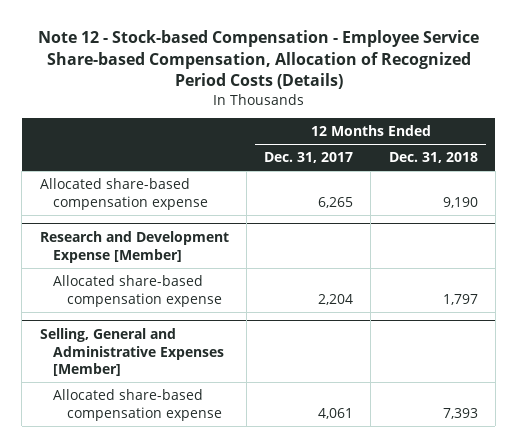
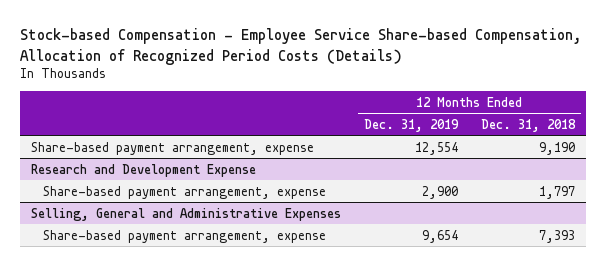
- Note 12 - Stock-based Compensation - Employee Service Share-based Compensation, Allocation of Recognized Period Costs (Details)
+ Stock-based Compensation - Employee Service Share-based Compensation, Allocation of Recognized Period Costs (Details)
- | 12 Months Ended Dec. 31, 2017 | 12 Months Ended Dec. 31, 2018
+ | 12 Months Ended Dec. 31, 2019 | 12 Months Ended Dec. 31, 2018
- Allocated share-based compensation expense | 6,265 | 9,190
- Research and Development Expense [Member]
- Allocated share-based compensation expense | 2,204 | 1,797
- Selling, General and Administrative Expenses [Member]
- Allocated share-based compensation expense | 4,061 | 7,393
+ Share-based payment arrangement, expense | 12,554 | 9,190
+ Research and Development Expense
+ Share-based payment arrangement, expense | 2,900 | 1,797
+ Selling, General and Administrative Expenses
+ Share-based payment arrangement, expense | 9,654 | 7,393

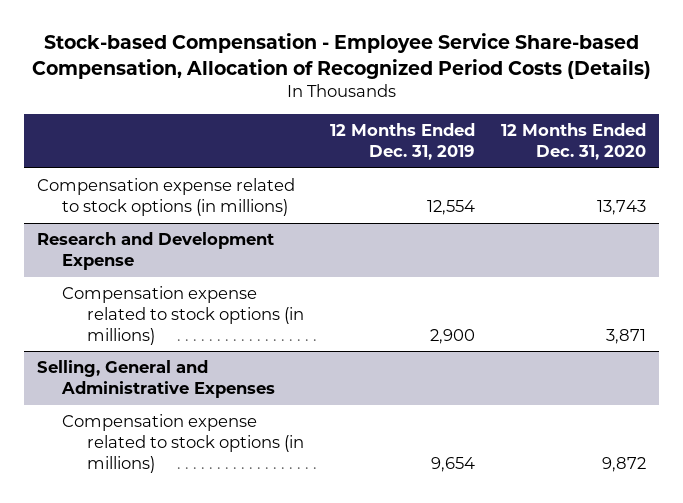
- | 12 Months Ended Dec. 31, 2019 | 12 Months Ended Dec. 31, 2018
+ | 12 Months Ended Dec. 31, 2019 | 12 Months Ended Dec. 31, 2020
- Share-based payment arrangement, expense | 12,554 | 9,190
+ Compensation expense related to stock options (in millions) | 12,554 | 13,743
@ Research and Development Expense
- Share-based payment arrangement, expense | 2,900 | 1,797
+ Compensation expense related to stock options (in millions) | 2,900 | 3,871
@ Selling, General and Administrative Expenses
- Share-based payment arrangement, expense | 9,654 | 7,393
+ Compensation expense related to stock options (in millions) | 9,654 | 9,872

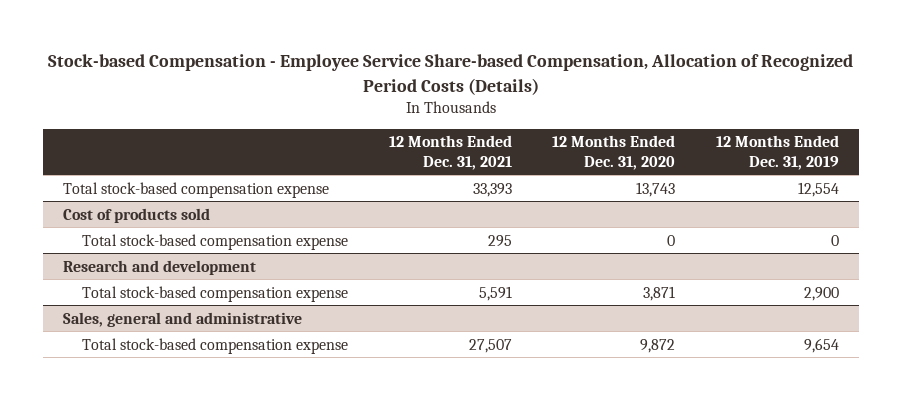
- | 12 Months Ended Dec. 31, 2019 | 12 Months Ended Dec. 31, 2020
+ | 12 Months Ended Dec. 31, 2021 | 12 Months Ended Dec. 31, 2020 | 12 Months Ended Dec. 31, 2019
- Compensation expense related to stock options (in millions) | 12,554 | 13,743
- Research and Development Expense
- Compensation expense related to stock options (in millions) | 2,900 | 3,871
- Selling, General and Administrative Expenses
- Compensation expense related to stock options (in millions) | 9,654 | 9,872
+ Total stock-based compensation expense | 33,393 | 13,743 | 12,554
+ Cost of products sold
+ Total stock-based compensation expense | 295 | 0 | 0
+ Research and development
+ Total stock-based compensation expense | 5,591 | 3,871 | 2,900
+ Sales, general and administrative
+ Total stock-based compensation expense | 27,507 | 9,872 | 9,654

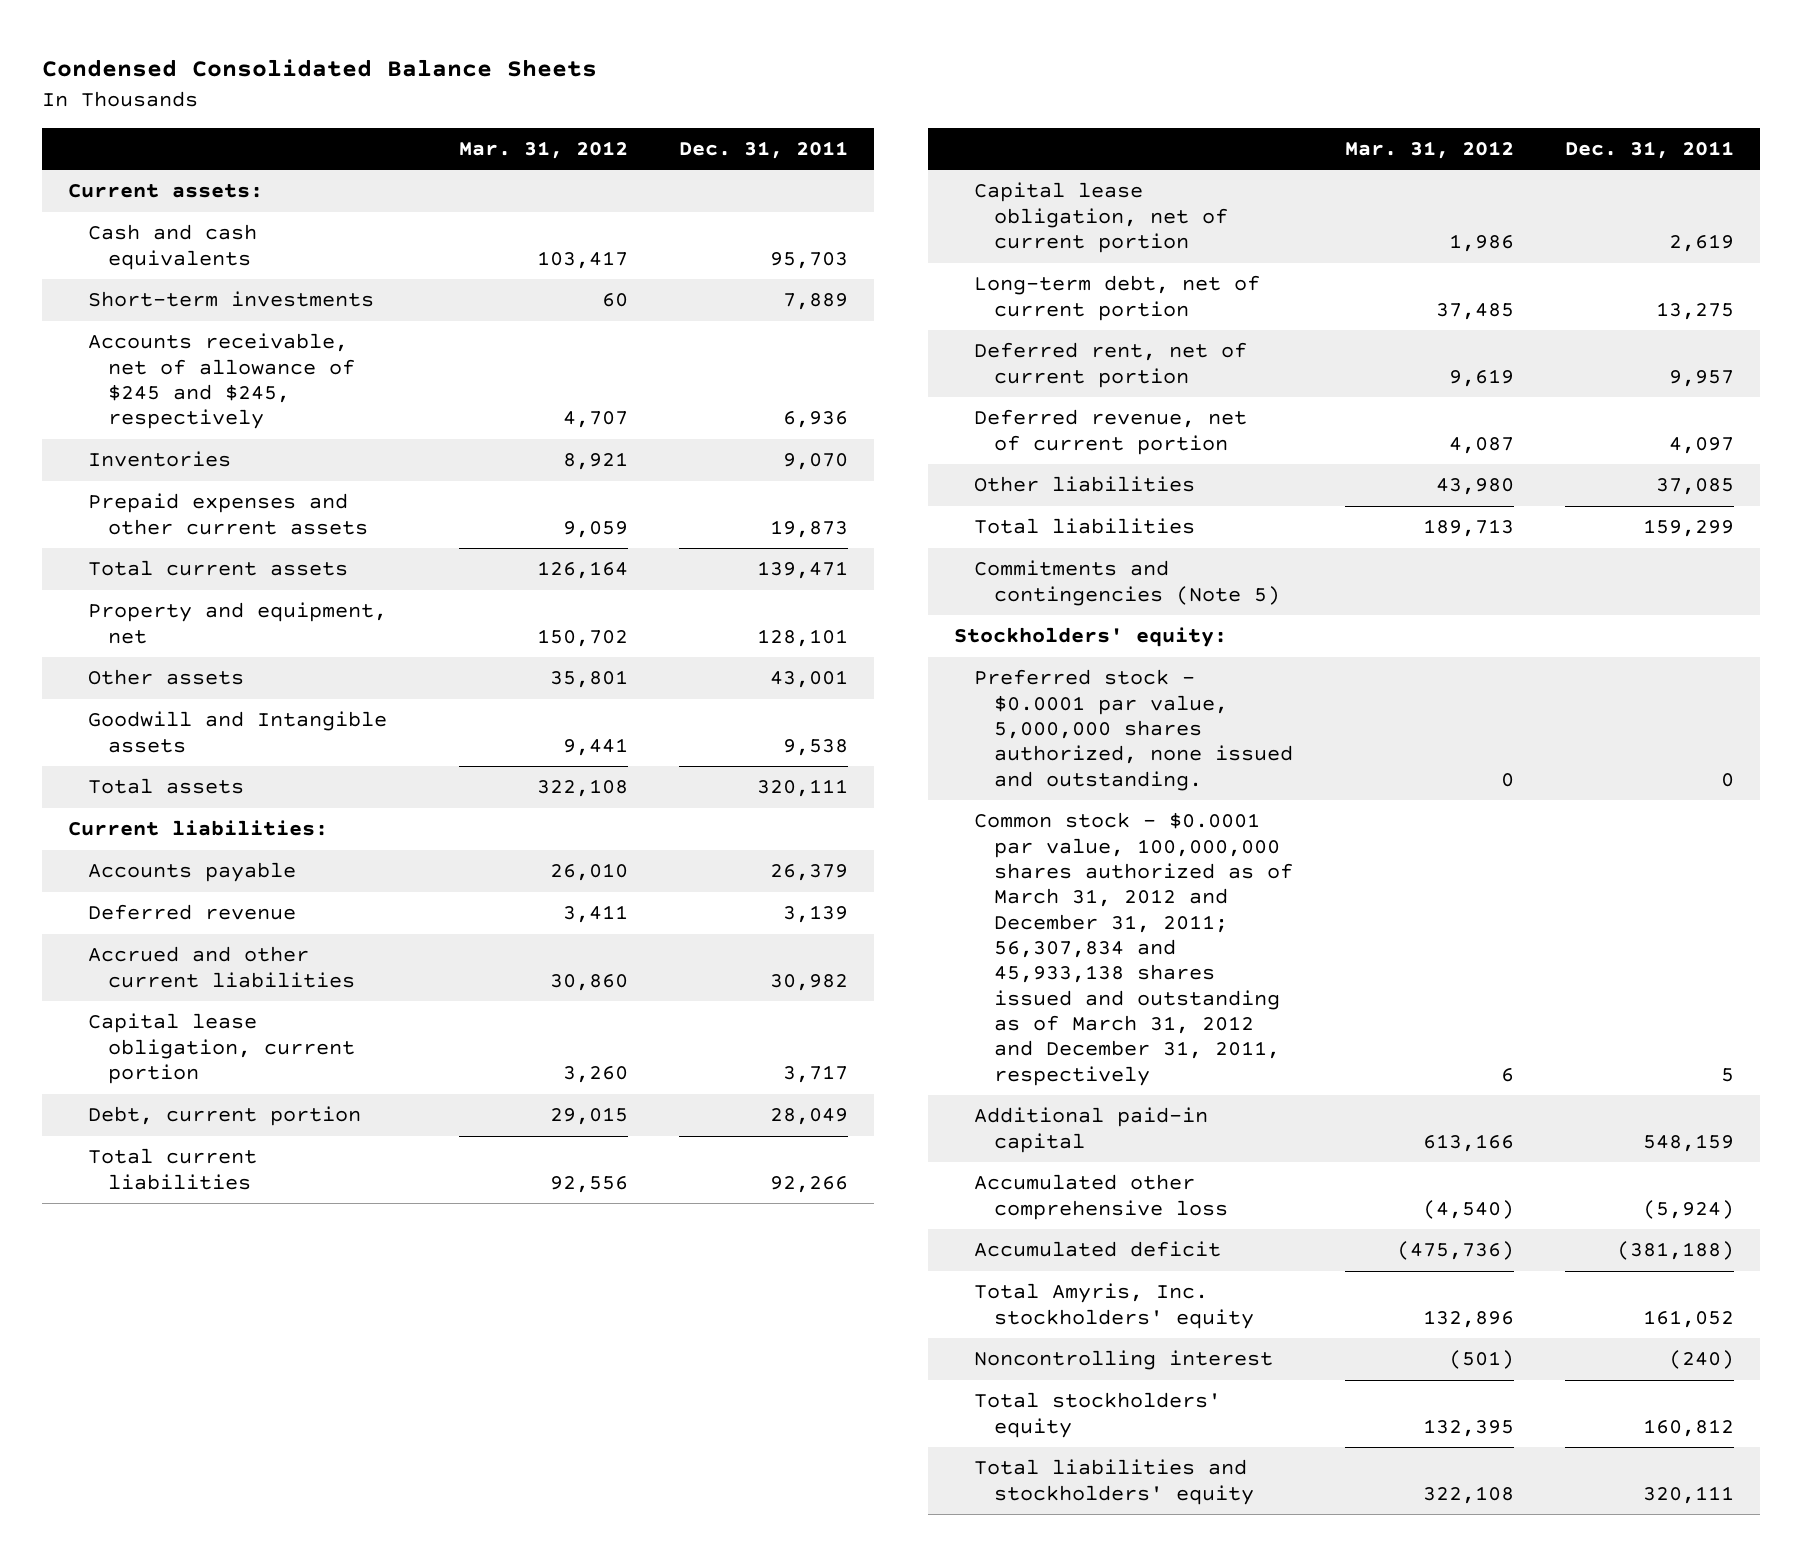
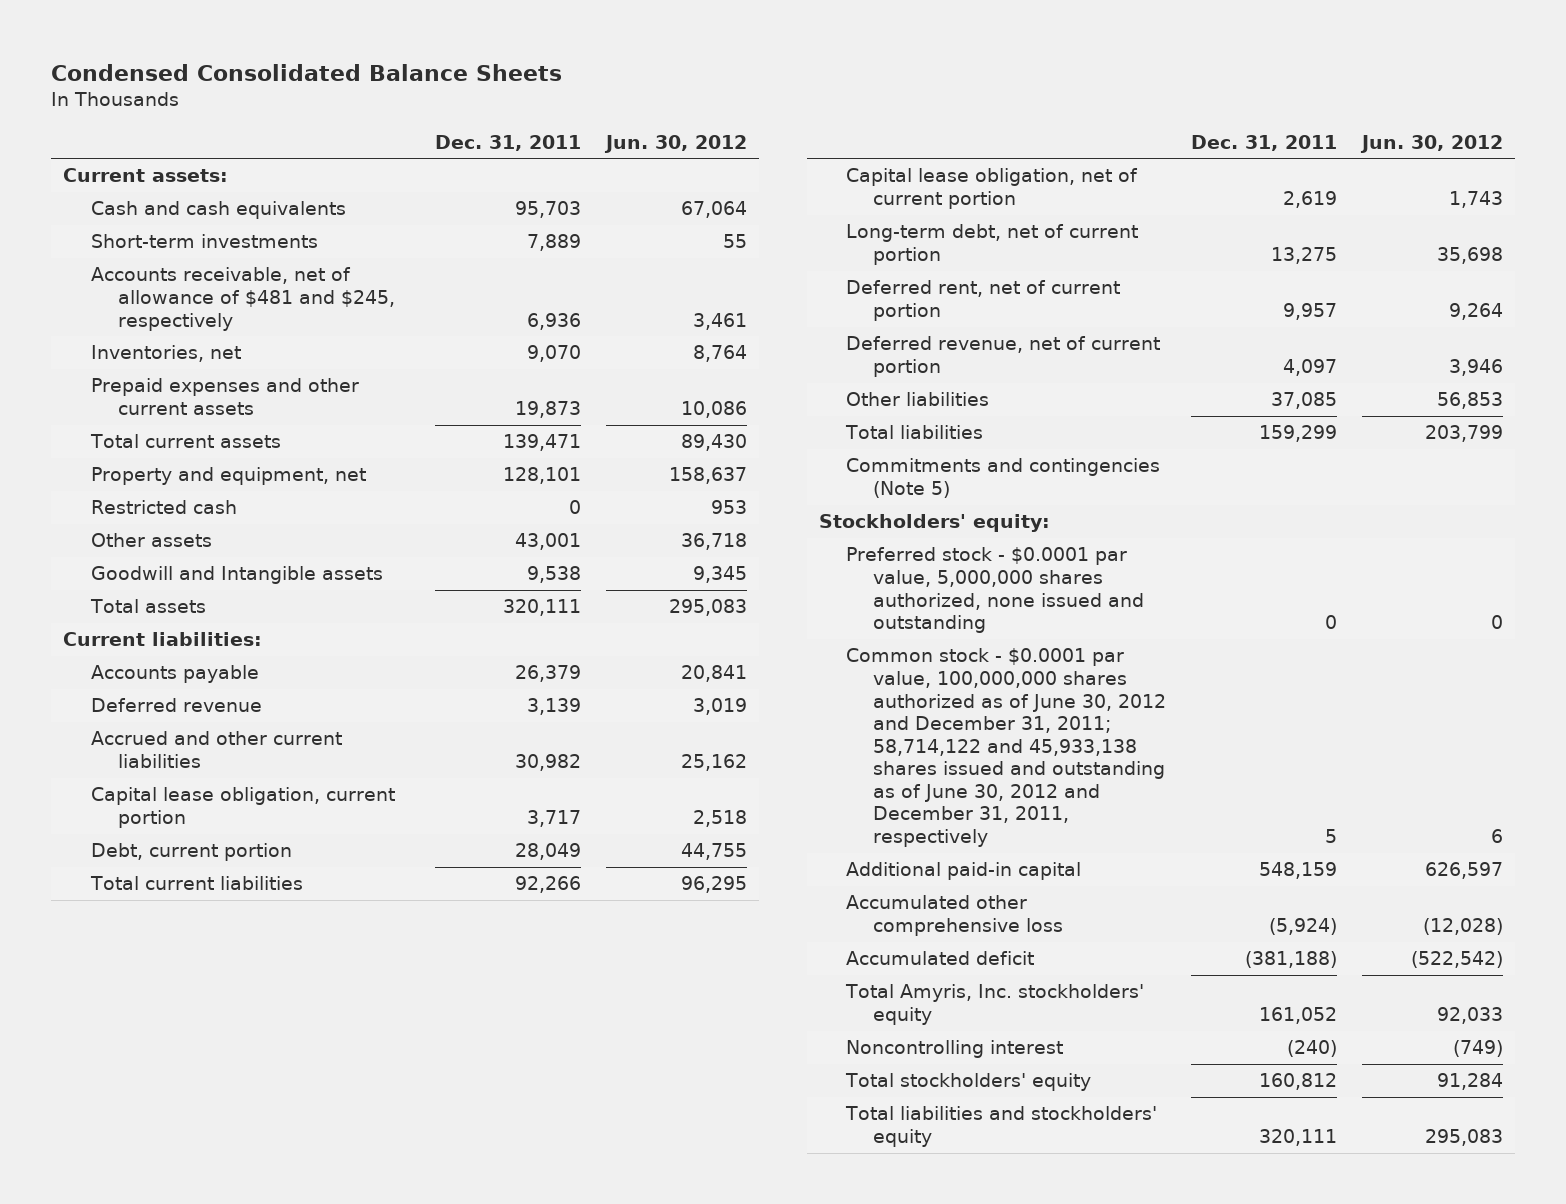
- | Mar. 31, 2012 | Dec. 31, 2011
+ | Dec. 31, 2011 | Jun. 30, 2012
- Accounts receivable, net of allowance of $245 and $245, respectively | 4,707 | 6,936
- Inventories | 8,921 | 9,070
+ Accounts receivable, net of allowance of $481 and $245, respectively | 6,936 | 3,461
+ Inventories, net | 9,070 | 8,764
+ Restricted cash | 0 | 953
- Preferred stock - $0.0001 par value, 5,000,000 shares authorized, none issued and outstanding. | 0 | 0
- Common stock - $0.0001 par value, 100,000,000 shares authorized as of March 31, 2012 and December 31, 2011; 56,307,834 and 45,933,138 shares issued and outstanding as of March 31, 2012 and December 31, 2011, respectively | 6 | 5
+ Preferred stock - $0.0001 par value, 5,000,000 shares authorized, none issued and outstanding | 0 | 0
+ Common stock - $0.0001 par value, 100,000,000 shares authorized as of June 30, 2012 and December 31, 2011; 58,714,122 and 45,933,138 shares issued and outstanding as of June 30, 2012 and December 31, 2011, respectively | 5 | 6

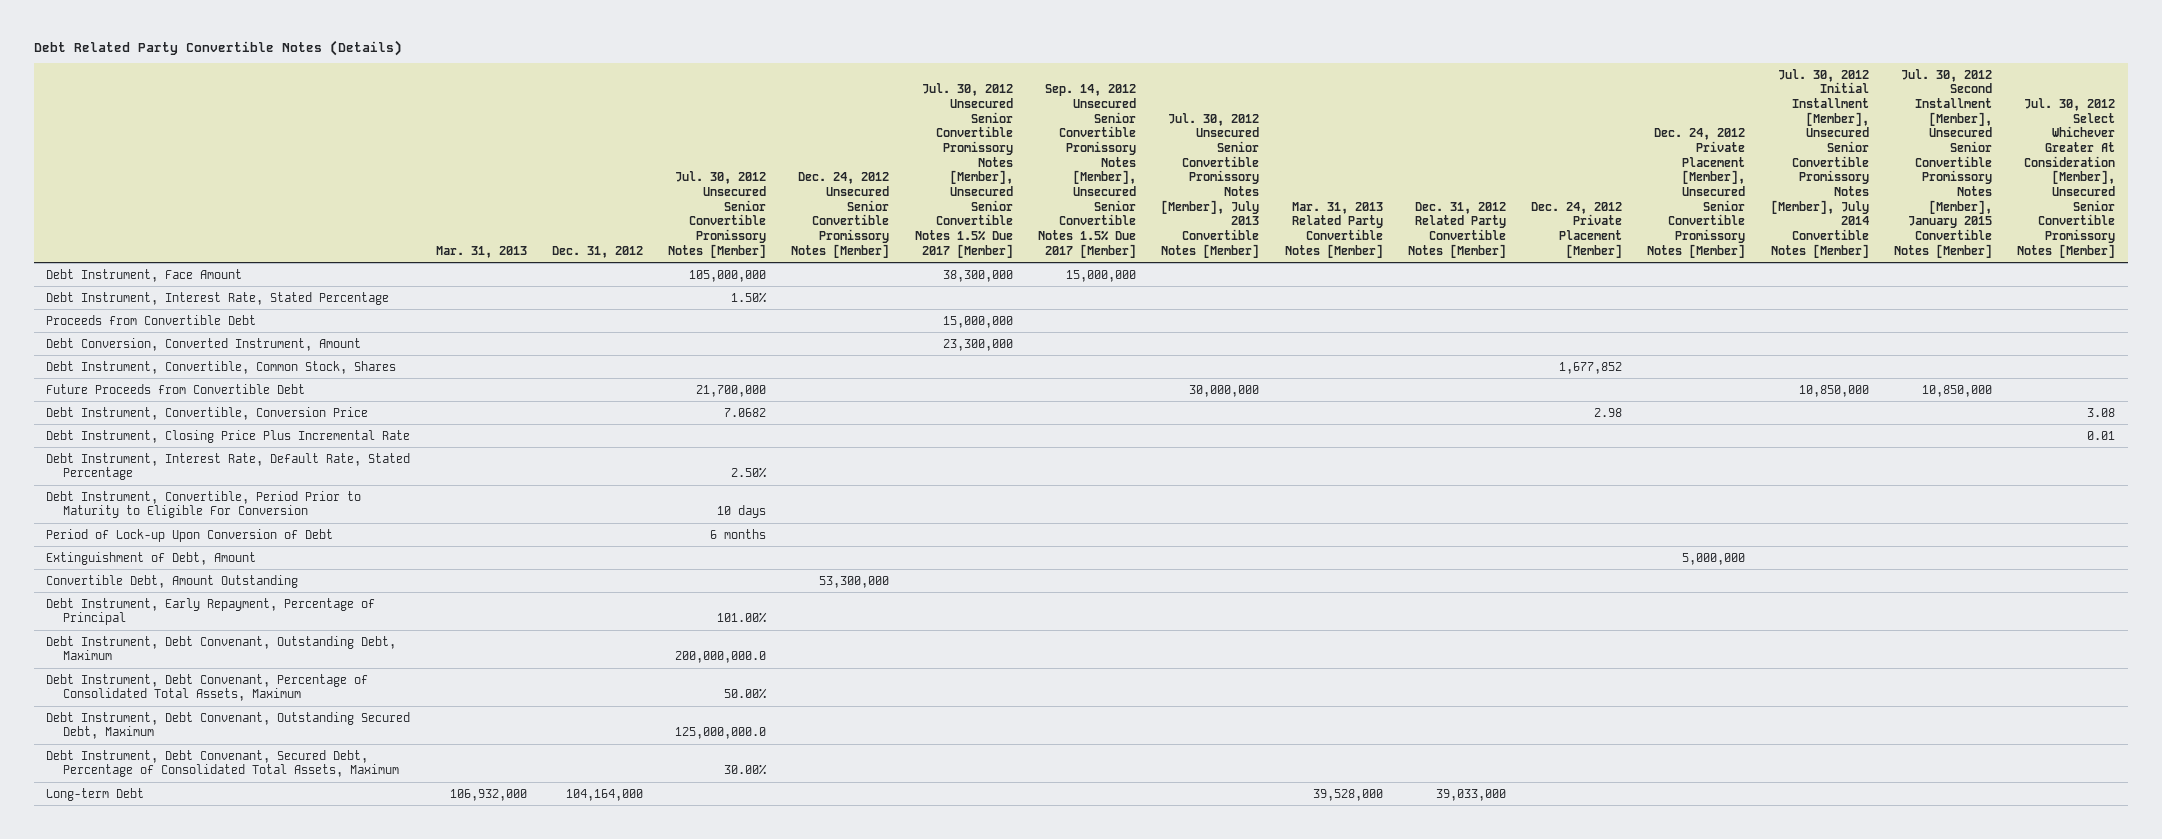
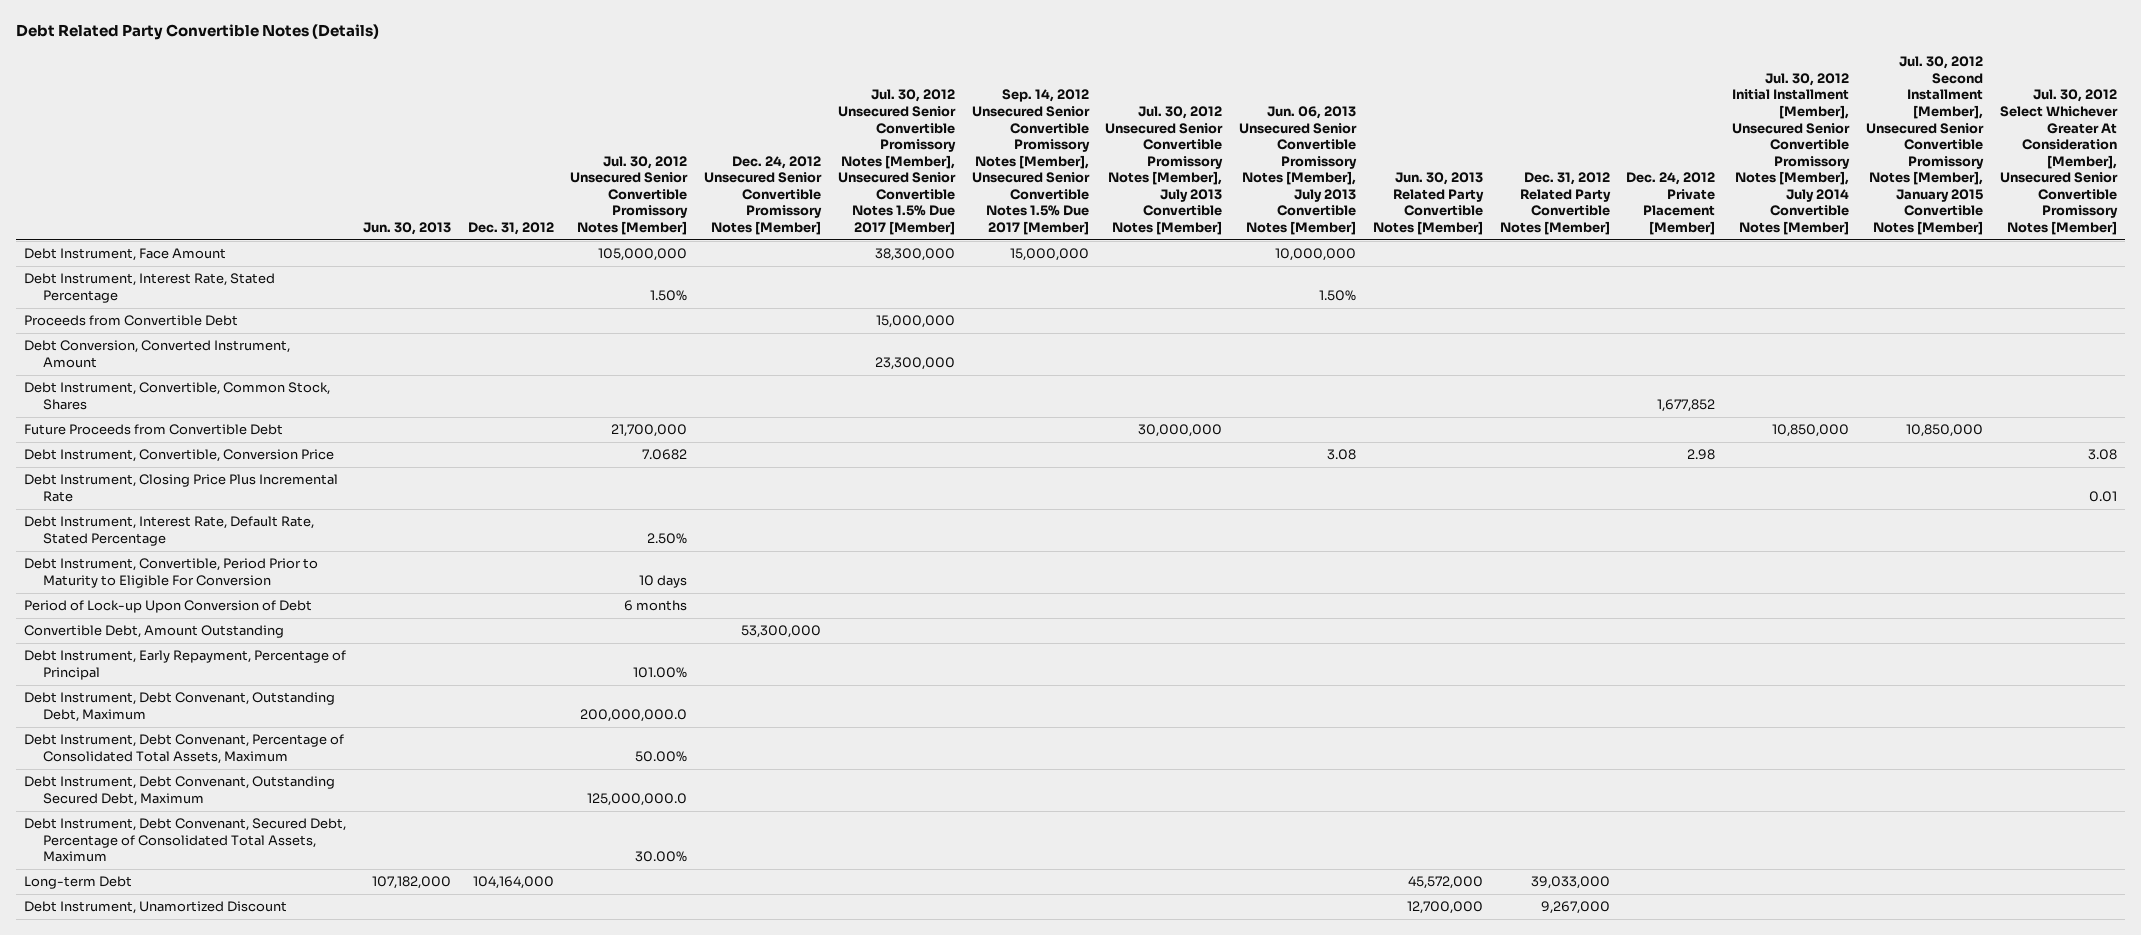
- | Mar. 31, 2013 | Dec. 31, 2012 | Jul. 30, 2012 Unsecured Senior Convertible Promissory Notes [Member] | Dec. 24, 2012 Unsecured Senior Convertible Promissory Notes [Member] | Jul. 30, 2012 Unsecured Senior Convertible Promissory Notes [Member], Unsecured Senior Convertible Notes 1.5% Due 2017 [Member] | Sep. 14, 2012 Unsecured Senior Convertible Promissory Notes [Member], Unsecured Senior Convertible Notes 1.5% Due 2017 [Member] | Jul. 30, 2012 Unsecured Senior Convertible Promissory Notes [Member], July 2013 Convertible Notes [Member] | Mar. 31, 2013 Related Party Convertible Notes [Member] | Dec. 31, 2012 Related Party Convertible Notes [Member] | Dec. 24, 2012 Private Placement [Member] | Dec. 24, 2012 Private Placement [Member], Unsecured Senior Convertible Promissory Notes [Member] | Jul. 30, 2012 Initial Installment [Member], Unsecured Senior Convertible Promissory Notes [Member], July 2014 Convertible Notes [Member] | Jul. 30, 2012 Second Installment [Member], Unsecured Senior Convertible Promissory Notes [Member], January 2015 Convertible Notes [Member] | Jul. 30, 2012 Select Whichever Greater At Consideration [Member], Unsecured Senior Convertible Promissory Notes [Member]
+ | Jun. 30, 2013 | Dec. 31, 2012 | Jul. 30, 2012 Unsecured Senior Convertible Promissory Notes [Member] | Dec. 24, 2012 Unsecured Senior Convertible Promissory Notes [Member] | Jul. 30, 2012 Unsecured Senior Convertible Promissory Notes [Member], Unsecured Senior Convertible Notes 1.5% Due 2017 [Member] | Sep. 14, 2012 Unsecured Senior Convertible Promissory Notes [Member], Unsecured Senior Convertible Notes 1.5% Due 2017 [Member] | Jul. 30, 2012 Unsecured Senior Convertible Promissory Notes [Member], July 2013 Convertible Notes [Member] | Jun. 06, 2013 Unsecured Senior Convertible Promissory Notes [Member], July 2013 Convertible Notes [Member] | Jun. 30, 2013 Related Party Convertible Notes [Member] | Dec. 31, 2012 Related Party Convertible Notes [Member] | Dec. 24, 2012 Private Placement [Member] | Jul. 30, 2012 Initial Installment [Member], Unsecured Senior Convertible Promissory Notes [Member], July 2014 Convertible Notes [Member] | Jul. 30, 2012 Second Installment [Member], Unsecured Senior Convertible Promissory Notes [Member], January 2015 Convertible Notes [Member] | Jul. 30, 2012 Select Whichever Greater At Consideration [Member], Unsecured Senior Convertible Promissory Notes [Member]
- Extinguishment of Debt, Amount | | | | | | | | | | | 5,000,000 | | |
+ Debt Instrument, Unamortized Discount | | | | | | | | | 12,700,000 | 9,267,000 | | | |

